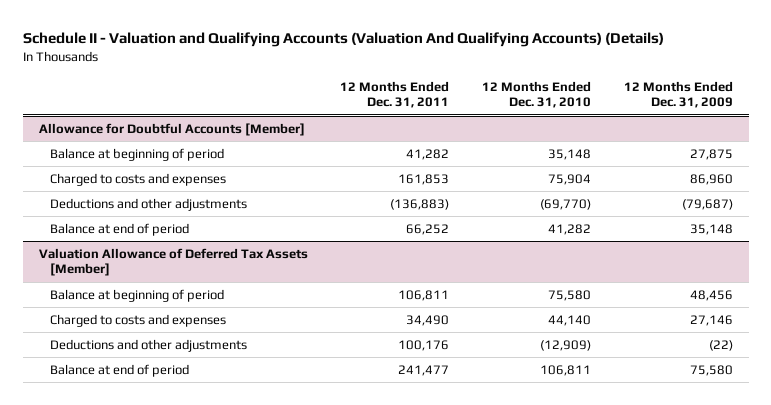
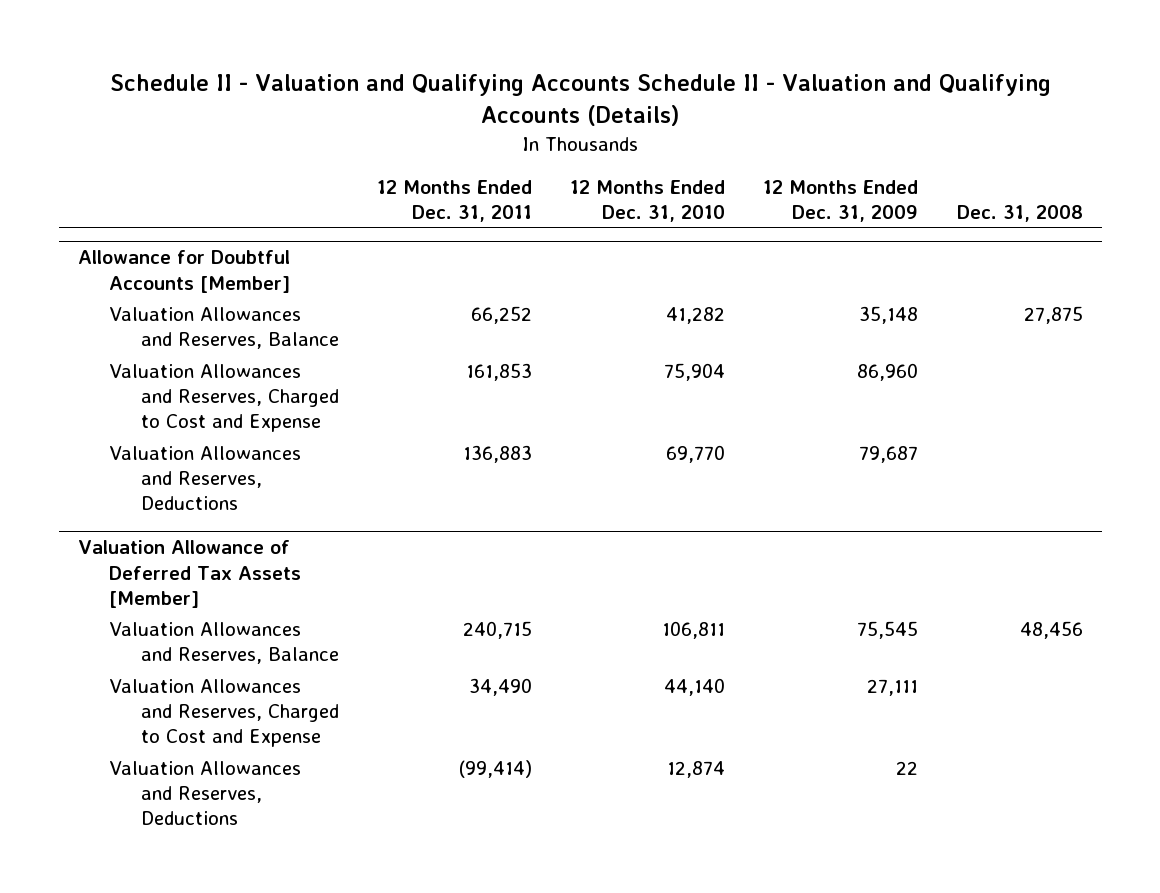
- Schedule II - Valuation and Qualifying Accounts (Valuation And Qualifying Accounts) (Details)
+ Schedule II - Valuation and Qualifying Accounts Schedule II - Valuation and Qualifying Accounts (Details)
- | 12 Months Ended Dec. 31, 2011 | 12 Months Ended Dec. 31, 2010 | 12 Months Ended Dec. 31, 2009
+ | 12 Months Ended Dec. 31, 2011 | 12 Months Ended Dec. 31, 2010 | 12 Months Ended Dec. 31, 2009 | Dec. 31, 2008
@ Allowance for Doubtful Accounts [Member]
- Balance at beginning of period | 41,282 | 35,148 | 27,875
- Charged to costs and expenses | 161,853 | 75,904 | 86,960
- Deductions and other adjustments | (136,883) | (69,770) | (79,687)
- Balance at end of period | 66,252 | 41,282 | 35,148
+ Valuation Allowances and Reserves, Balance | 66,252 | 41,282 | 35,148 | 27,875
+ Valuation Allowances and Reserves, Charged to Cost and Expense | 161,853 | 75,904 | 86,960 |
+ Valuation Allowances and Reserves, Deductions | 136,883 | 69,770 | 79,687 |
@ Valuation Allowance of Deferred Tax Assets [Member]
- Balance at beginning of period | 106,811 | 75,580 | 48,456
- Charged to costs and expenses | 34,490 | 44,140 | 27,146
- Deductions and other adjustments | 100,176 | (12,909) | (22)
- Balance at end of period | 241,477 | 106,811 | 75,580
+ Valuation Allowances and Reserves, Balance | 240,715 | 106,811 | 75,545 | 48,456
+ Valuation Allowances and Reserves, Charged to Cost and Expense | 34,490 | 44,140 | 27,111 |
+ Valuation Allowances and Reserves, Deductions | (99,414) | 12,874 | 22 |

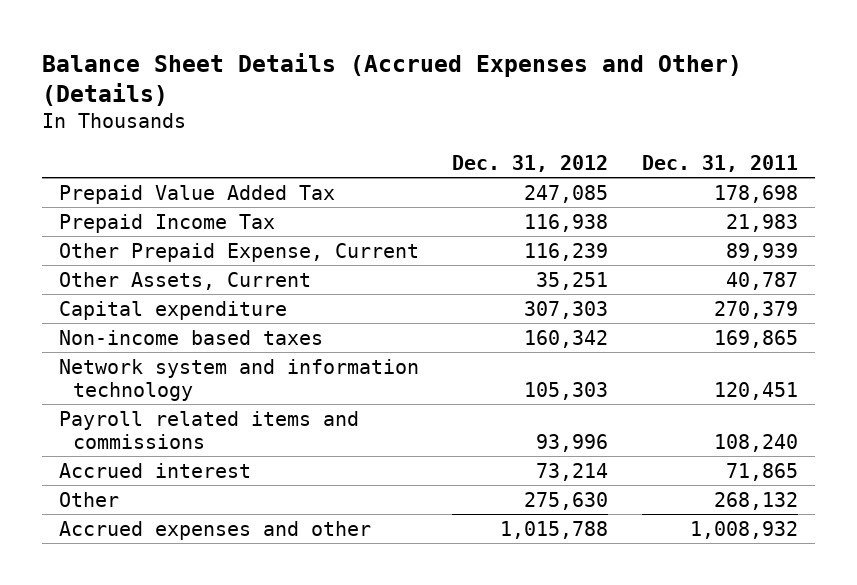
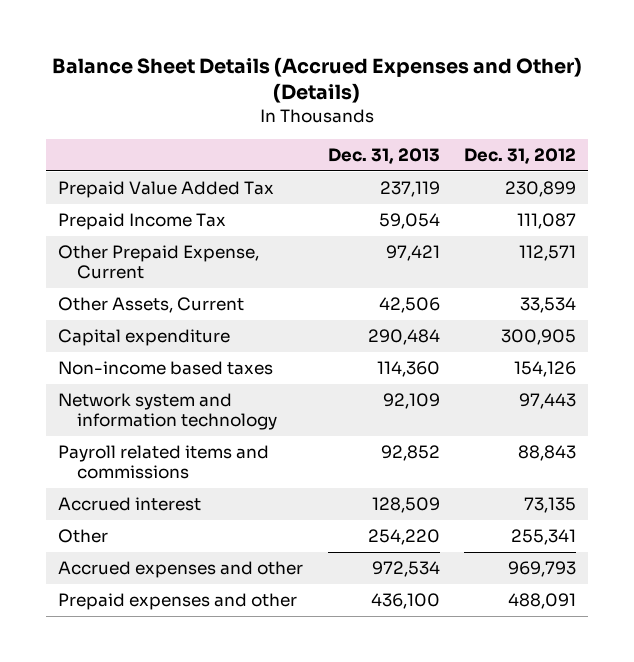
- | Dec. 31, 2012 | Dec. 31, 2011
+ | Dec. 31, 2013 | Dec. 31, 2012
- Prepaid Value Added Tax | 247,085 | 178,698
- Prepaid Income Tax | 116,938 | 21,983
- Other Prepaid Expense, Current | 116,239 | 89,939
- Other Assets, Current | 35,251 | 40,787
- Capital expenditure | 307,303 | 270,379
- Non-income based taxes | 160,342 | 169,865
- Network system and information technology | 105,303 | 120,451
- Payroll related items and commissions | 93,996 | 108,240
- Accrued interest | 73,214 | 71,865
- Other | 275,630 | 268,132
- Accrued expenses and other | 1,015,788 | 1,008,932
+ Prepaid Value Added Tax | 237,119 | 230,899
+ Prepaid Income Tax | 59,054 | 111,087
+ Other Prepaid Expense, Current | 97,421 | 112,571
+ Other Assets, Current | 42,506 | 33,534
+ Capital expenditure | 290,484 | 300,905
+ Non-income based taxes | 114,360 | 154,126
+ Network system and information technology | 92,109 | 97,443
+ Payroll related items and commissions | 92,852 | 88,843
+ Accrued interest | 128,509 | 73,135
+ Other | 254,220 | 255,341
+ Accrued expenses and other | 972,534 | 969,793
+ Prepaid expenses and other | 436,100 | 488,091

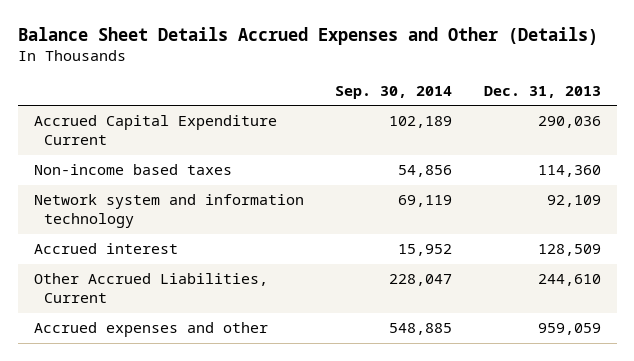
- Balance Sheet Details (Accrued Expenses and Other) (Details)
+ Balance Sheet Details Accrued Expenses and Other (Details)
- | Dec. 31, 2013 | Dec. 31, 2012
+ | Sep. 30, 2014 | Dec. 31, 2013
- Prepaid Value Added Tax | 237,119 | 230,899
- Prepaid Income Tax | 59,054 | 111,087
- Other Prepaid Expense, Current | 97,421 | 112,571
- Other Assets, Current | 42,506 | 33,534
- Capital expenditure | 290,484 | 300,905
+ Accrued Capital Expenditure Current | 102,189 | 290,036
- Payroll related items and commissions | 92,852 | 88,843
- Other | 254,220 | 255,341
- Accrued expenses and other | 972,534 | 969,793
- Prepaid expenses and other | 436,100 | 488,091
+ Other Accrued Liabilities, Current | 228,047 | 244,610
+ Accrued expenses and other | 548,885 | 959,059

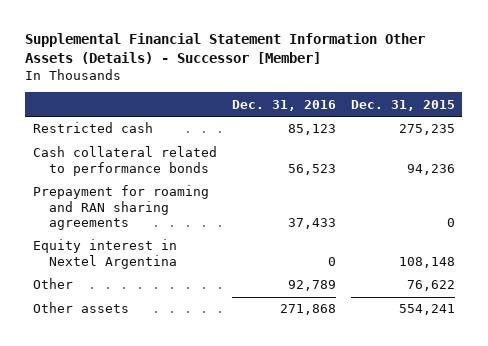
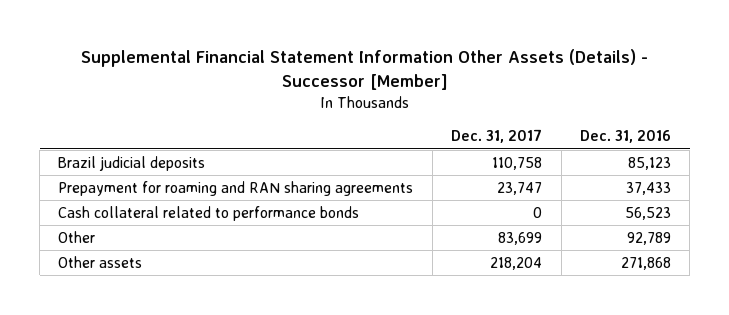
- | Dec. 31, 2016 | Dec. 31, 2015
+ | Dec. 31, 2017 | Dec. 31, 2016
- Restricted cash | 85,123 | 275,235
+ Brazil judicial deposits | 110,758 | 85,123
- Equity interest in Nextel Argentina | 0 | 108,148
moved down: Cash collateral related to performance bonds | 0 | 56,523

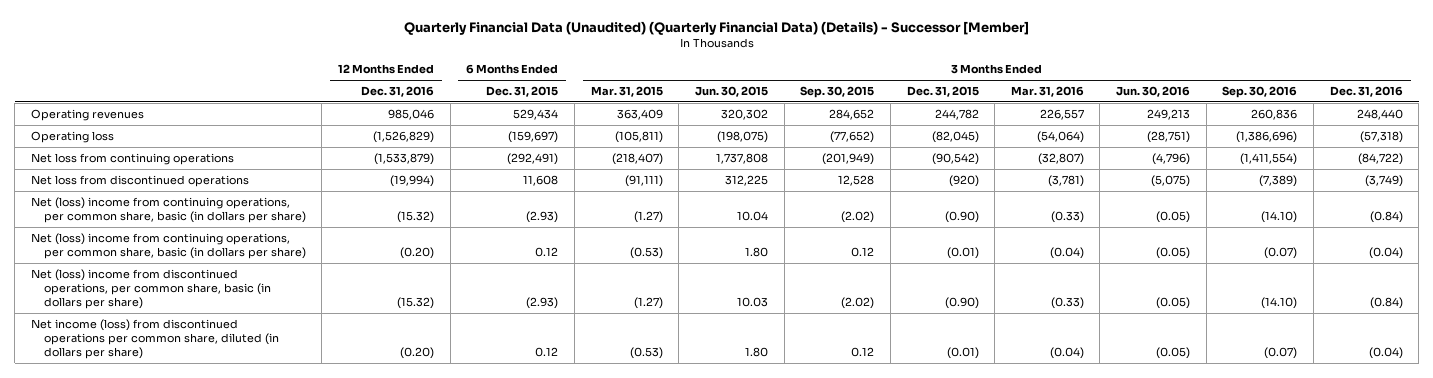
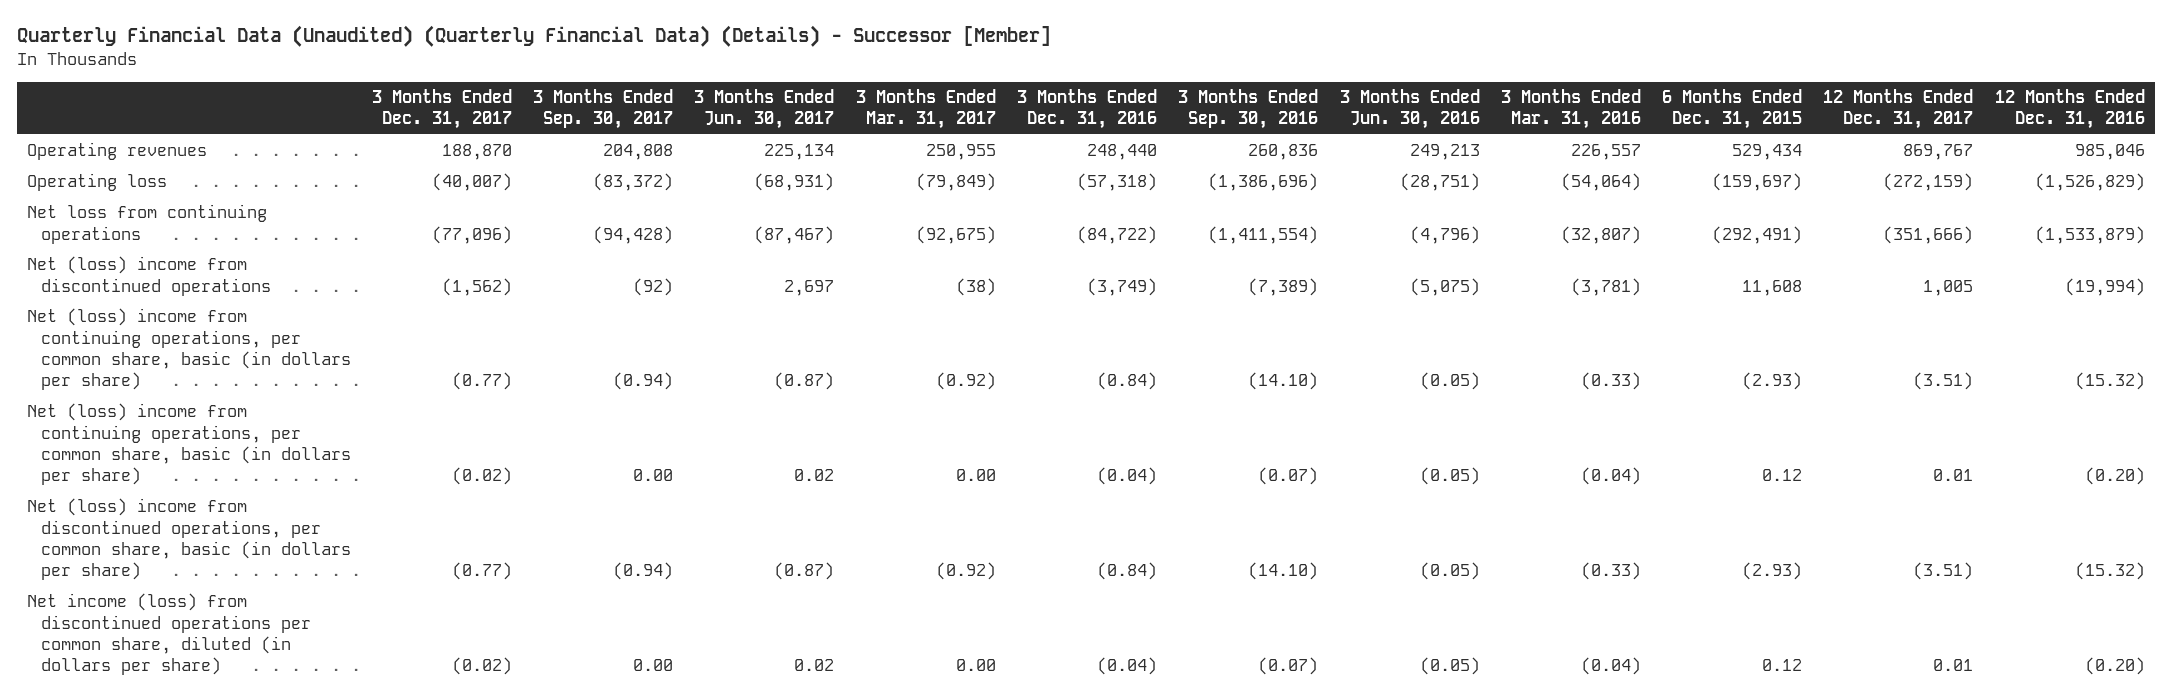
- | 12 Months Ended Dec. 31, 2016 | 6 Months Ended Dec. 31, 2015 | 3 Months Ended Mar. 31, 2015 | 3 Months Ended Jun. 30, 2015 | 3 Months Ended Sep. 30, 2015 | 3 Months Ended Dec. 31, 2015 | 3 Months Ended Mar. 31, 2016 | 3 Months Ended Jun. 30, 2016 | 3 Months Ended Sep. 30, 2016 | 3 Months Ended Dec. 31, 2016
+ | 3 Months Ended Dec. 31, 2017 | 3 Months Ended Sep. 30, 2017 | 3 Months Ended Jun. 30, 2017 | 3 Months Ended Mar. 31, 2017 | 3 Months Ended Dec. 31, 2016 | 3 Months Ended Sep. 30, 2016 | 3 Months Ended Jun. 30, 2016 | 3 Months Ended Mar. 31, 2016 | 6 Months Ended Dec. 31, 2015 | 12 Months Ended Dec. 31, 2017 | 12 Months Ended Dec. 31, 2016
- Net loss from discontinued operations | (19,994) | 11,608 | (91,111) | 312,225 | 12,528 | (920) | (3,781) | (5,075) | (7,389) | (3,749)
+ Net (loss) income from discontinued operations | (1,562) | (92) | 2,697 | (38) | (3,749) | (7,389) | (5,075) | (3,781) | 11,608 | 1,005 | (19,994)

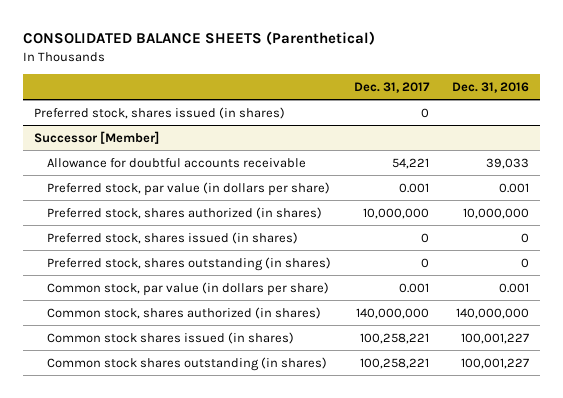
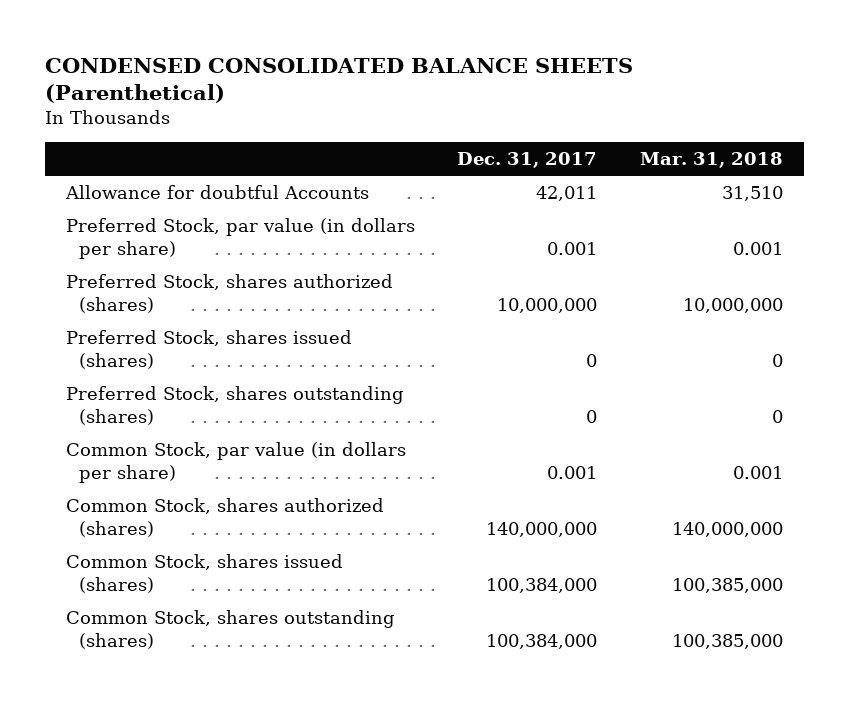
- CONSOLIDATED BALANCE SHEETS (Parenthetical)
+ CONDENSED CONSOLIDATED BALANCE SHEETS (Parenthetical)
- | Dec. 31, 2017 | Dec. 31, 2016
+ | Dec. 31, 2017 | Mar. 31, 2018
- Preferred stock, shares issued (in shares) | 0 |
- Successor [Member]
- Allowance for doubtful accounts receivable | 54,221 | 39,033
- Preferred stock, par value (in dollars per share) | 0.001 | 0.001
- Preferred stock, shares authorized (in shares) | 10,000,000 | 10,000,000
- Preferred stock, shares issued (in shares) | 0 | 0
- Preferred stock, shares outstanding (in shares) | 0 | 0
- Common stock, par value (in dollars per share) | 0.001 | 0.001
- Common stock, shares authorized (in shares) | 140,000,000 | 140,000,000
- Common stock shares issued (in shares) | 100,258,221 | 100,001,227
- Common stock shares outstanding (in shares) | 100,258,221 | 100,001,227
+ Allowance for doubtful Accounts | 42,011 | 31,510
+ Preferred Stock, par value (in dollars per share) | 0.001 | 0.001
+ Preferred Stock, shares authorized (shares) | 10,000,000 | 10,000,000
+ Preferred Stock, shares issued (shares) | 0 | 0
+ Preferred Stock, shares outstanding (shares) | 0 | 0
+ Common Stock, par value (in dollars per share) | 0.001 | 0.001
+ Common Stock, shares authorized (shares) | 140,000,000 | 140,000,000
+ Common Stock, shares issued (shares) | 100,384,000 | 100,385,000
+ Common Stock, shares outstanding (shares) | 100,384,000 | 100,385,000

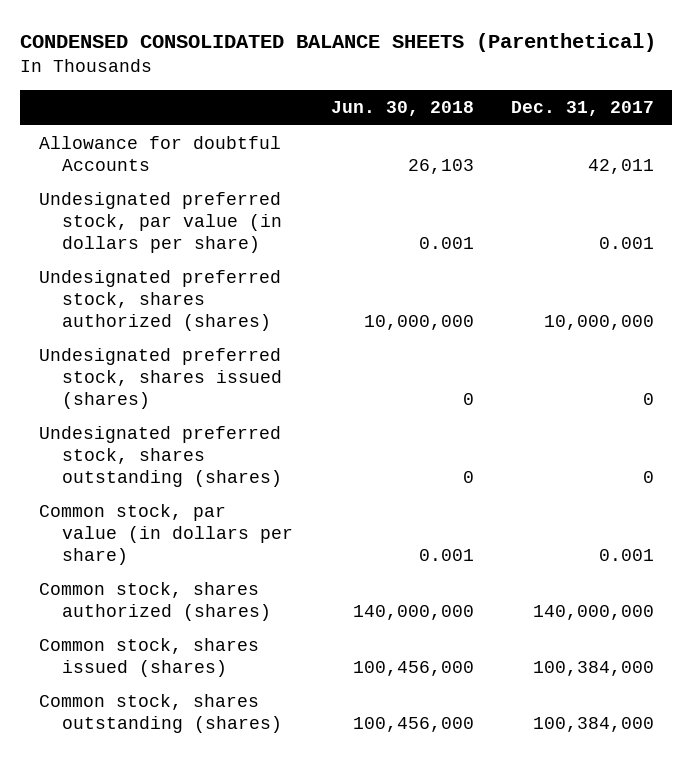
- | Dec. 31, 2017 | Mar. 31, 2018
+ | Jun. 30, 2018 | Dec. 31, 2017
- Preferred Stock, par value (in dollars per share) | 0.001 | 0.001
- Preferred Stock, shares authorized (shares) | 10,000,000 | 10,000,000
- Preferred Stock, shares issued (shares) | 0 | 0
- Preferred Stock, shares outstanding (shares) | 0 | 0
- Common Stock, par value (in dollars per share) | 0.001 | 0.001
- Common Stock, shares authorized (shares) | 140,000,000 | 140,000,000
- Common Stock, shares issued (shares) | 100,384,000 | 100,385,000
- Common Stock, shares outstanding (shares) | 100,384,000 | 100,385,000
+ Undesignated preferred stock, par value (in dollars per share) | 0.001 | 0.001
+ Undesignated preferred stock, shares authorized (shares) | 10,000,000 | 10,000,000
+ Undesignated preferred stock, shares issued (shares) | 0 | 0
+ Undesignated preferred stock, shares outstanding (shares) | 0 | 0
+ Common stock, par value (in dollars per share) | 0.001 | 0.001
+ Common stock, shares authorized (shares) | 140,000,000 | 140,000,000
+ Common stock, shares issued (shares) | 100,456,000 | 100,384,000
+ Common stock, shares outstanding (shares) | 100,456,000 | 100,384,000

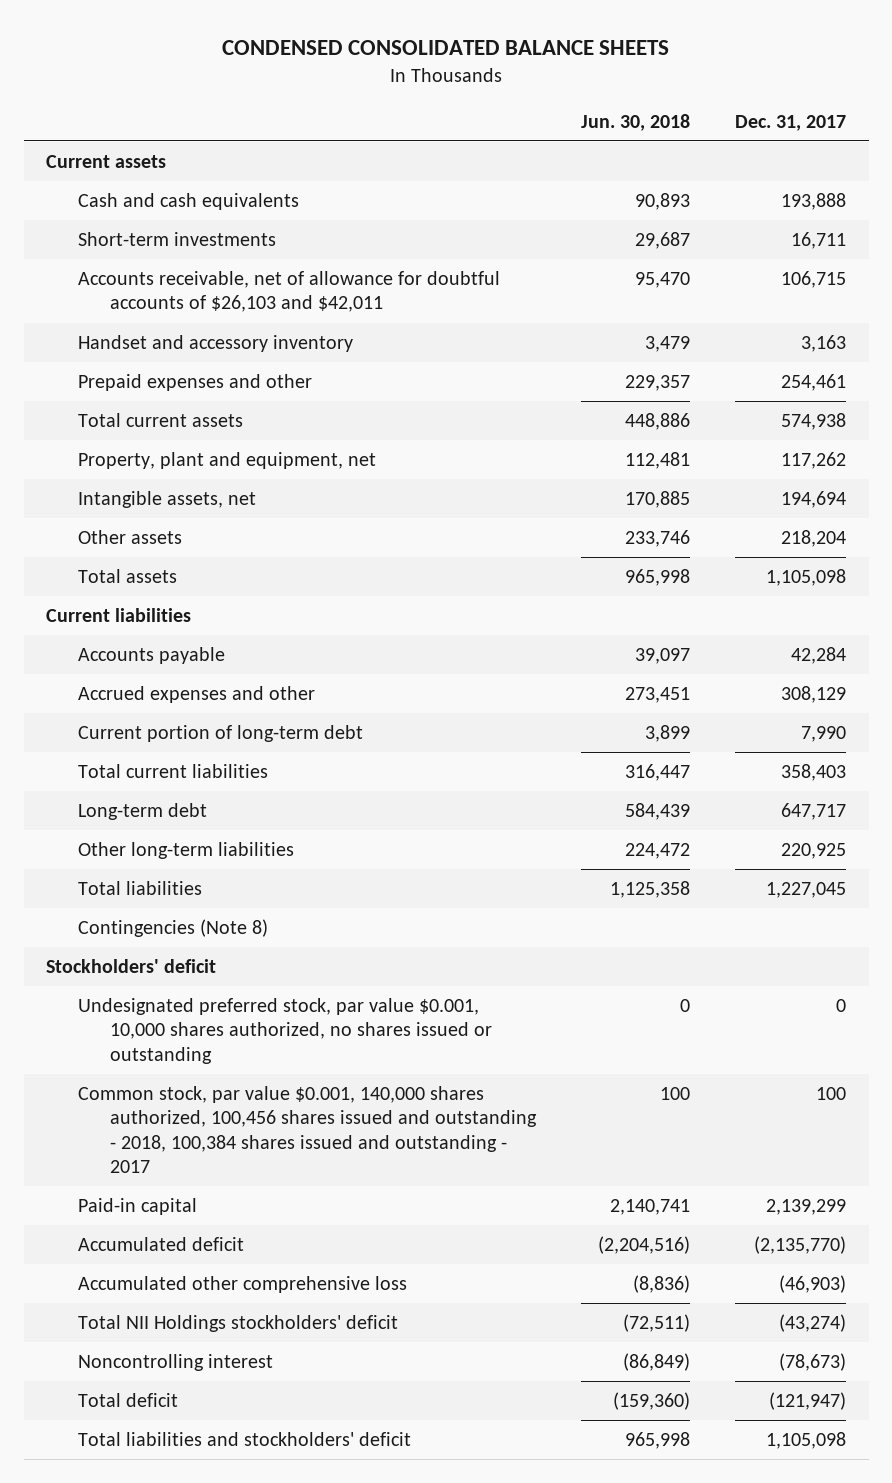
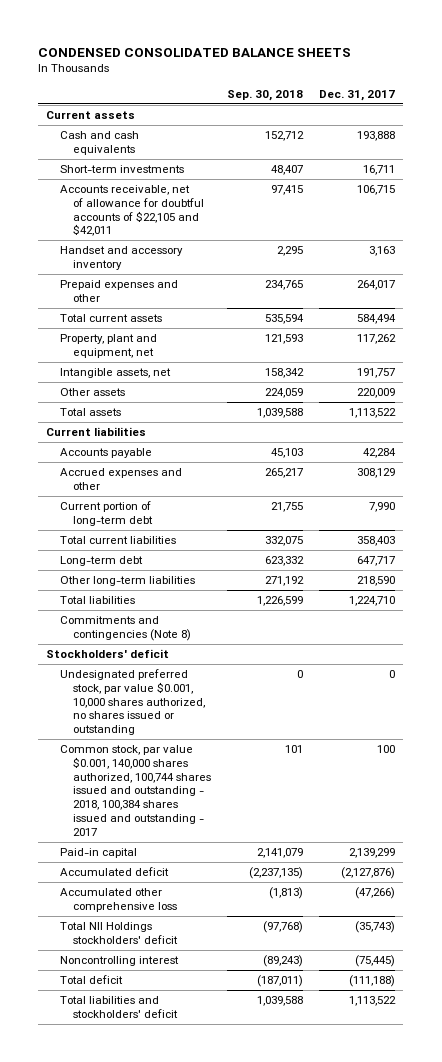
- | Jun. 30, 2018 | Dec. 31, 2017
+ | Sep. 30, 2018 | Dec. 31, 2017
- Accounts receivable, net of allowance for doubtful accounts of $26,103 and $42,011 | 95,470 | 106,715
+ Accounts receivable, net of allowance for doubtful accounts of $22,105 and $42,011 | 97,415 | 106,715
- Prepaid expenses and other | 229,357 | 254,461
- Total current assets | 448,886 | 574,938
+ Prepaid expenses and other | 234,765 | 264,017
+ Total current assets | 535,594 | 584,494
- Intangible assets, net | 170,885 | 194,694
- Other assets | 233,746 | 218,204
- Total assets | 965,998 | 1,105,098
+ Intangible assets, net | 158,342 | 191,757
+ Other assets | 224,059 | 220,009
+ Total assets | 1,039,588 | 1,113,522
- Other long-term liabilities | 224,472 | 220,925
- Total liabilities | 1,125,358 | 1,227,045
- Contingencies (Note 8)
+ Other long-term liabilities | 271,192 | 218,590
+ Total liabilities | 1,226,599 | 1,224,710
+ Commitments and contingencies (Note 8)
- Common stock, par value $0.001, 140,000 shares authorized, 100,456 shares issued and outstanding - 2018, 100,384 shares issued and outstanding - 2017 | 100 | 100
+ Common stock, par value $0.001, 140,000 shares authorized, 100,744 shares issued and outstanding - 2018, 100,384 shares issued and outstanding - 2017 | 101 | 100
- Accumulated deficit | (2,204,516) | (2,135,770)
- Accumulated other comprehensive loss | (8,836) | (46,903)
- Total NII Holdings stockholders' deficit | (72,511) | (43,274)
- Noncontrolling interest | (86,849) | (78,673)
- Total deficit | (159,360) | (121,947)
- Total liabilities and stockholders' deficit | 965,998 | 1,105,098
+ Accumulated deficit | (2,237,135) | (2,127,876)
+ Accumulated other comprehensive loss | (1,813) | (47,266)
+ Total NII Holdings stockholders' deficit | (97,768) | (35,743)
+ Noncontrolling interest | (89,243) | (75,445)
+ Total deficit | (187,011) | (111,188)
+ Total liabilities and stockholders' deficit | 1,039,588 | 1,113,522

